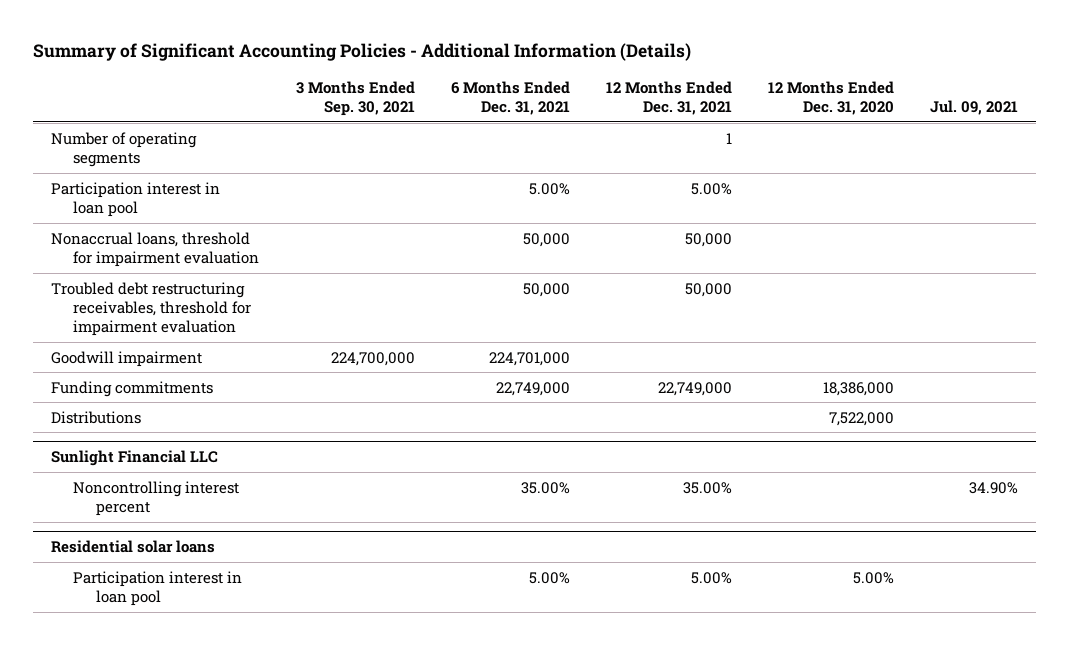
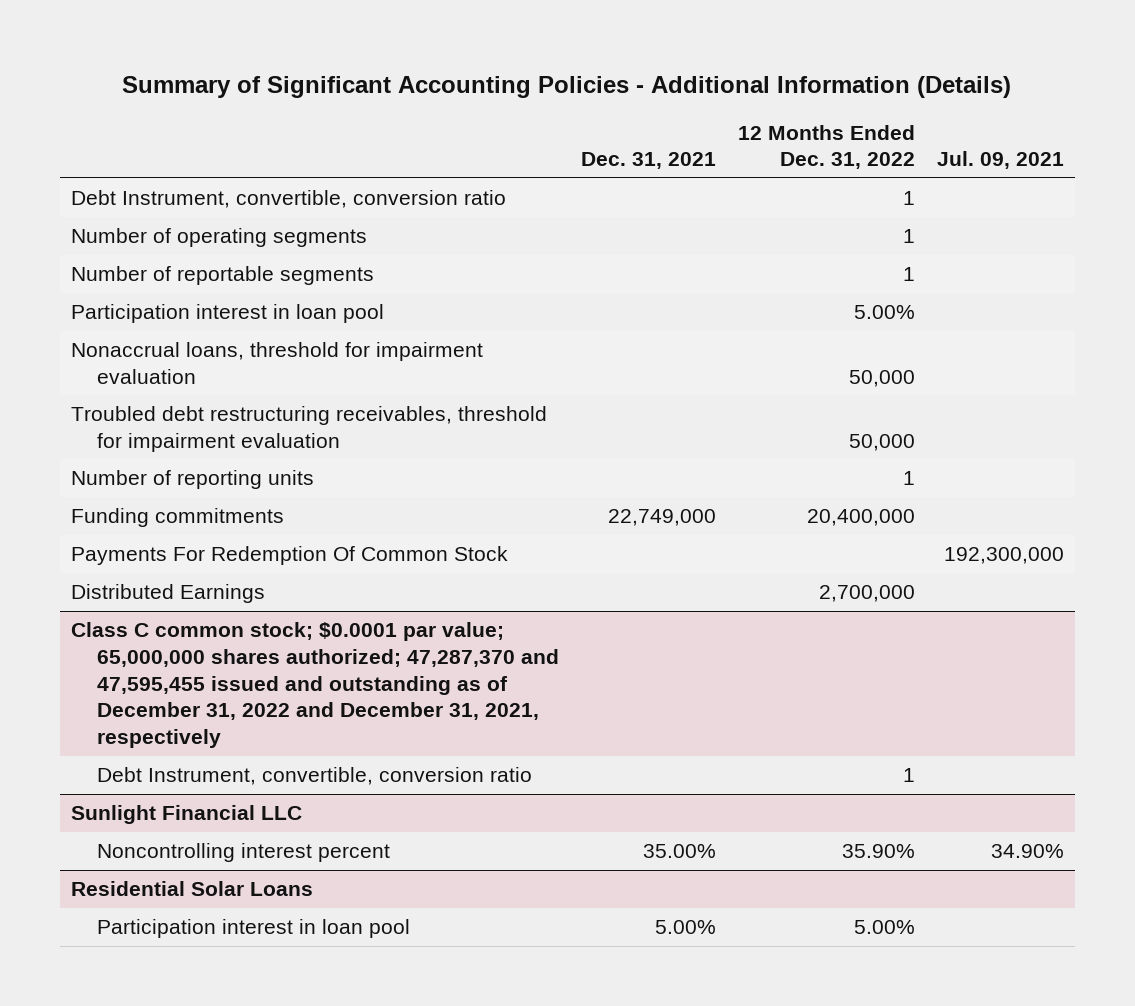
- | 3 Months Ended Sep. 30, 2021 | 6 Months Ended Dec. 31, 2021 | 12 Months Ended Dec. 31, 2021 | 12 Months Ended Dec. 31, 2020 | Jul. 09, 2021
+ | Dec. 31, 2021 | 12 Months Ended Dec. 31, 2022 | Jul. 09, 2021
+ Debt Instrument, convertible, conversion ratio | | 1 |
+ Number of reportable segments | | 1 |
- Goodwill impairment | 224,700,000 | 224,701,000 | | |
+ Number of reporting units | | 1 |
- Distributions | | | | 7,522,000 |
+ Payments For Redemption Of Common Stock | | | 192,300,000
+ Distributed Earnings | | 2,700,000 |
+ Class C common stock; $0.0001 par value; 65,000,000 shares authorized; 47,287,370 and 47,595,455 issued and outstanding as of December 31, 2022 and December 31, 2021, respectively
+ Debt Instrument, convertible, conversion ratio | | 1 |
- Residential solar loans
+ Residential Solar Loans

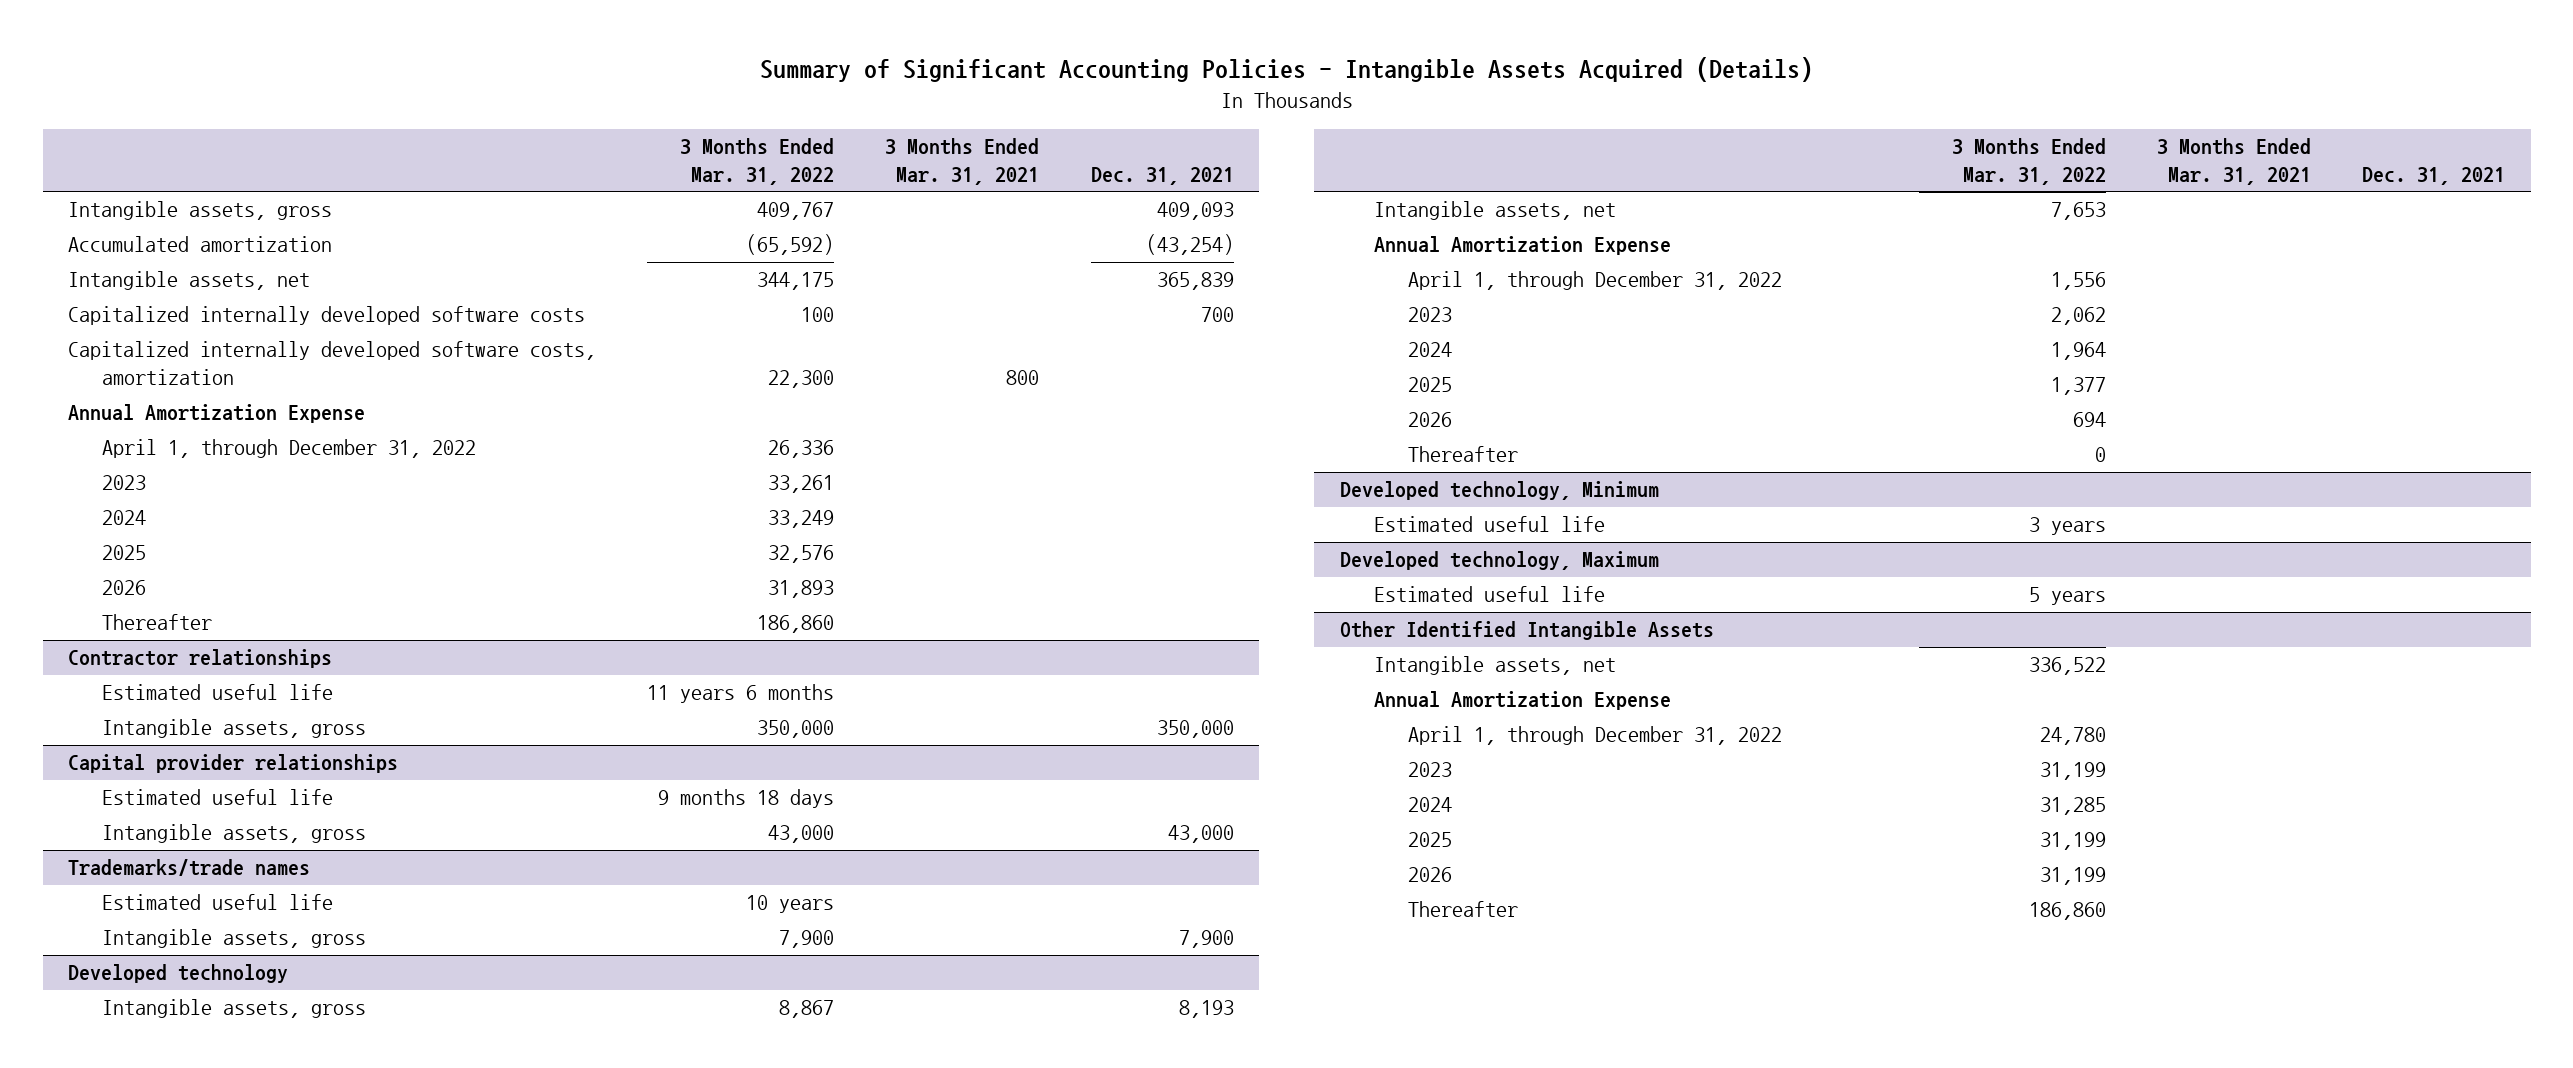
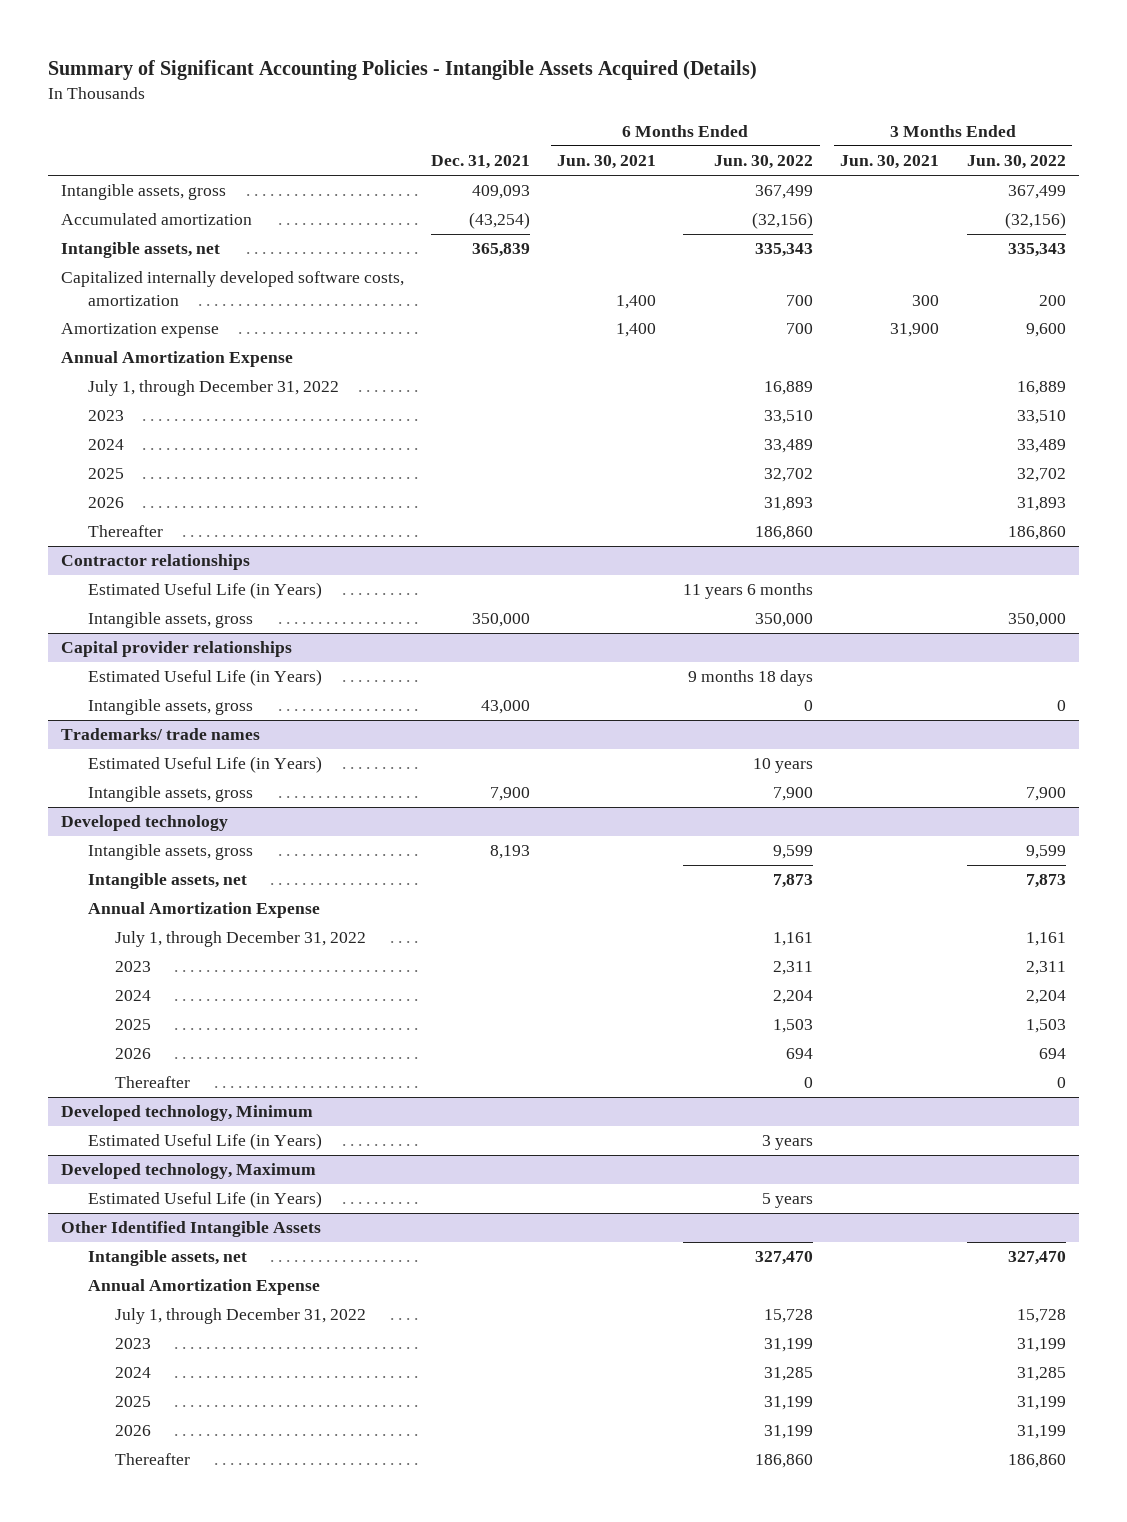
- | 3 Months Ended Mar. 31, 2022 | 3 Months Ended Mar. 31, 2021 | Dec. 31, 2021
+ | Dec. 31, 2021 | 6 Months Ended Jun. 30, 2021 | 6 Months Ended Jun. 30, 2022 | 3 Months Ended Jun. 30, 2021 | 3 Months Ended Jun. 30, 2022
- Capitalized internally developed software costs | 100 | | 700
+ Amortization expense | | 1,400 | 700 | 31,900 | 9,600
- April 1, through December 31, 2022 | 26,336 | |
+ July 1, through December 31, 2022 | | | 16,889 | | 16,889
@ Contractor relationships
- Estimated useful life | 11 years 6 months | |
+ Estimated Useful Life (in Years) | | | 11 years 6 months | |
@ Capital provider relationships
- Estimated useful life | 9 months 18 days | |
+ Estimated Useful Life (in Years) | | | 9 months 18 days | |
- Trademarks/trade names
- Estimated useful life | 10 years | |
+ Trademarks/ trade names
+ Estimated Useful Life (in Years) | | | 10 years | |
@ Developed technology
- April 1, through December 31, 2022 | 1,556 | |
+ July 1, through December 31, 2022 | | | 1,161 | | 1,161
@ Developed technology, Minimum
- Estimated useful life | 3 years | |
+ Estimated Useful Life (in Years) | | | 3 years | |
@ Developed technology, Maximum
- Estimated useful life | 5 years | |
+ Estimated Useful Life (in Years) | | | 5 years | |
@ Other Identified Intangible Assets
- April 1, through December 31, 2022 | 24,780 | |
+ July 1, through December 31, 2022 | | | 15,728 | | 15,728

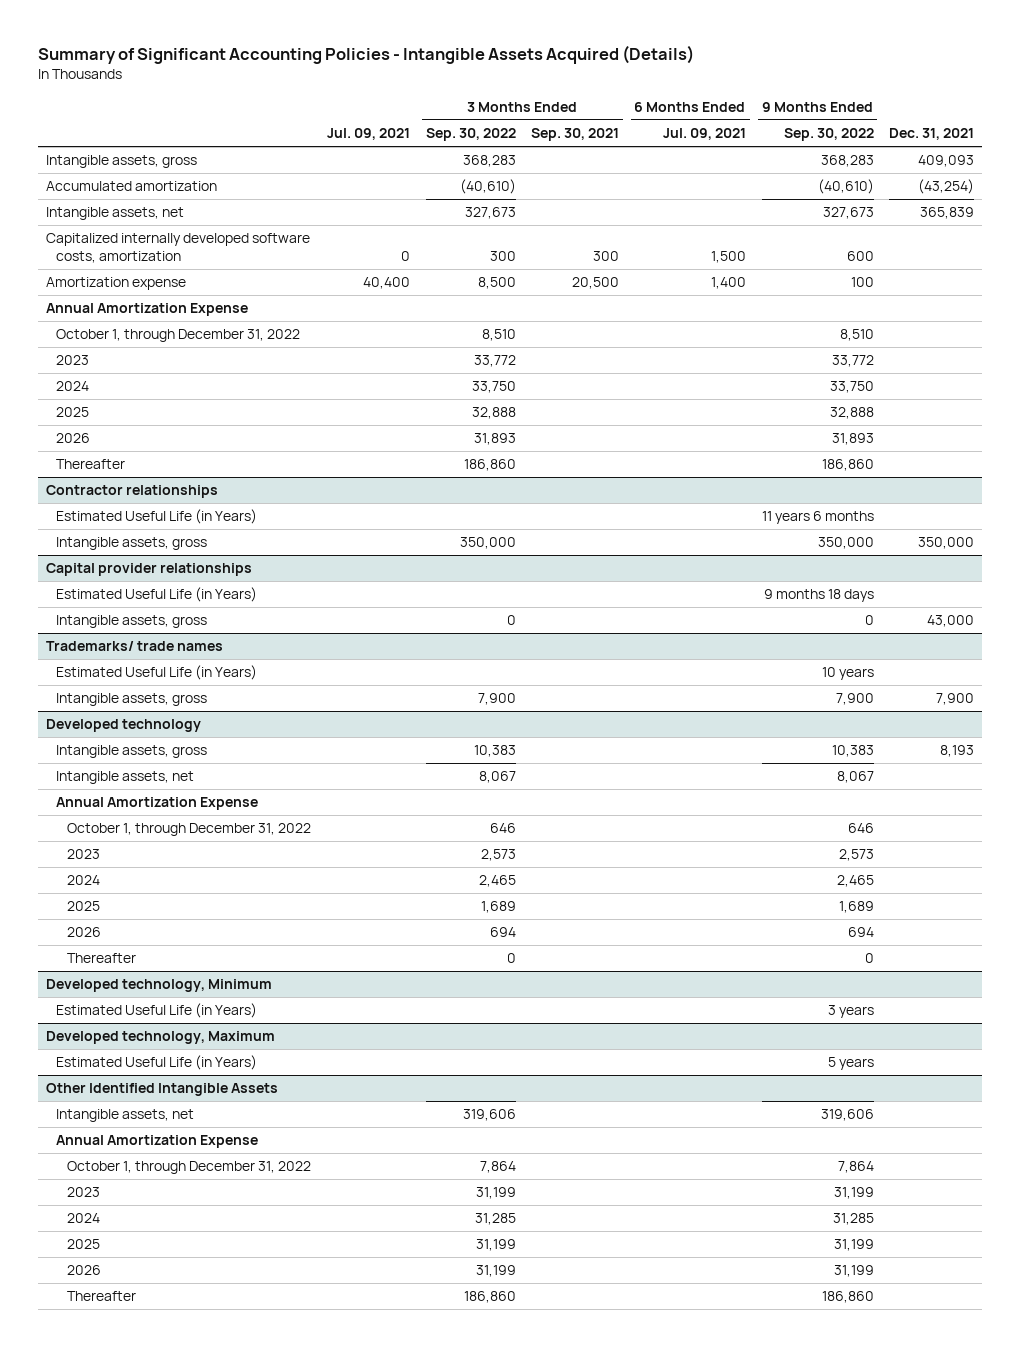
- | Dec. 31, 2021 | 6 Months Ended Jun. 30, 2021 | 6 Months Ended Jun. 30, 2022 | 3 Months Ended Jun. 30, 2021 | 3 Months Ended Jun. 30, 2022
+ | Jul. 09, 2021 | 3 Months Ended Sep. 30, 2022 | 3 Months Ended Sep. 30, 2021 | 6 Months Ended Jul. 09, 2021 | 9 Months Ended Sep. 30, 2022 | Dec. 31, 2021
- July 1, through December 31, 2022 | | | 16,889 | | 16,889
+ October 1, through December 31, 2022 | | 8,510 | | | 8,510 |
@ Developed technology
- July 1, through December 31, 2022 | | | 1,161 | | 1,161
+ October 1, through December 31, 2022 | | 646 | | | 646 |
@ Other Identified Intangible Assets
- July 1, through December 31, 2022 | | | 15,728 | | 15,728
+ October 1, through December 31, 2022 | | 7,864 | | | 7,864 |

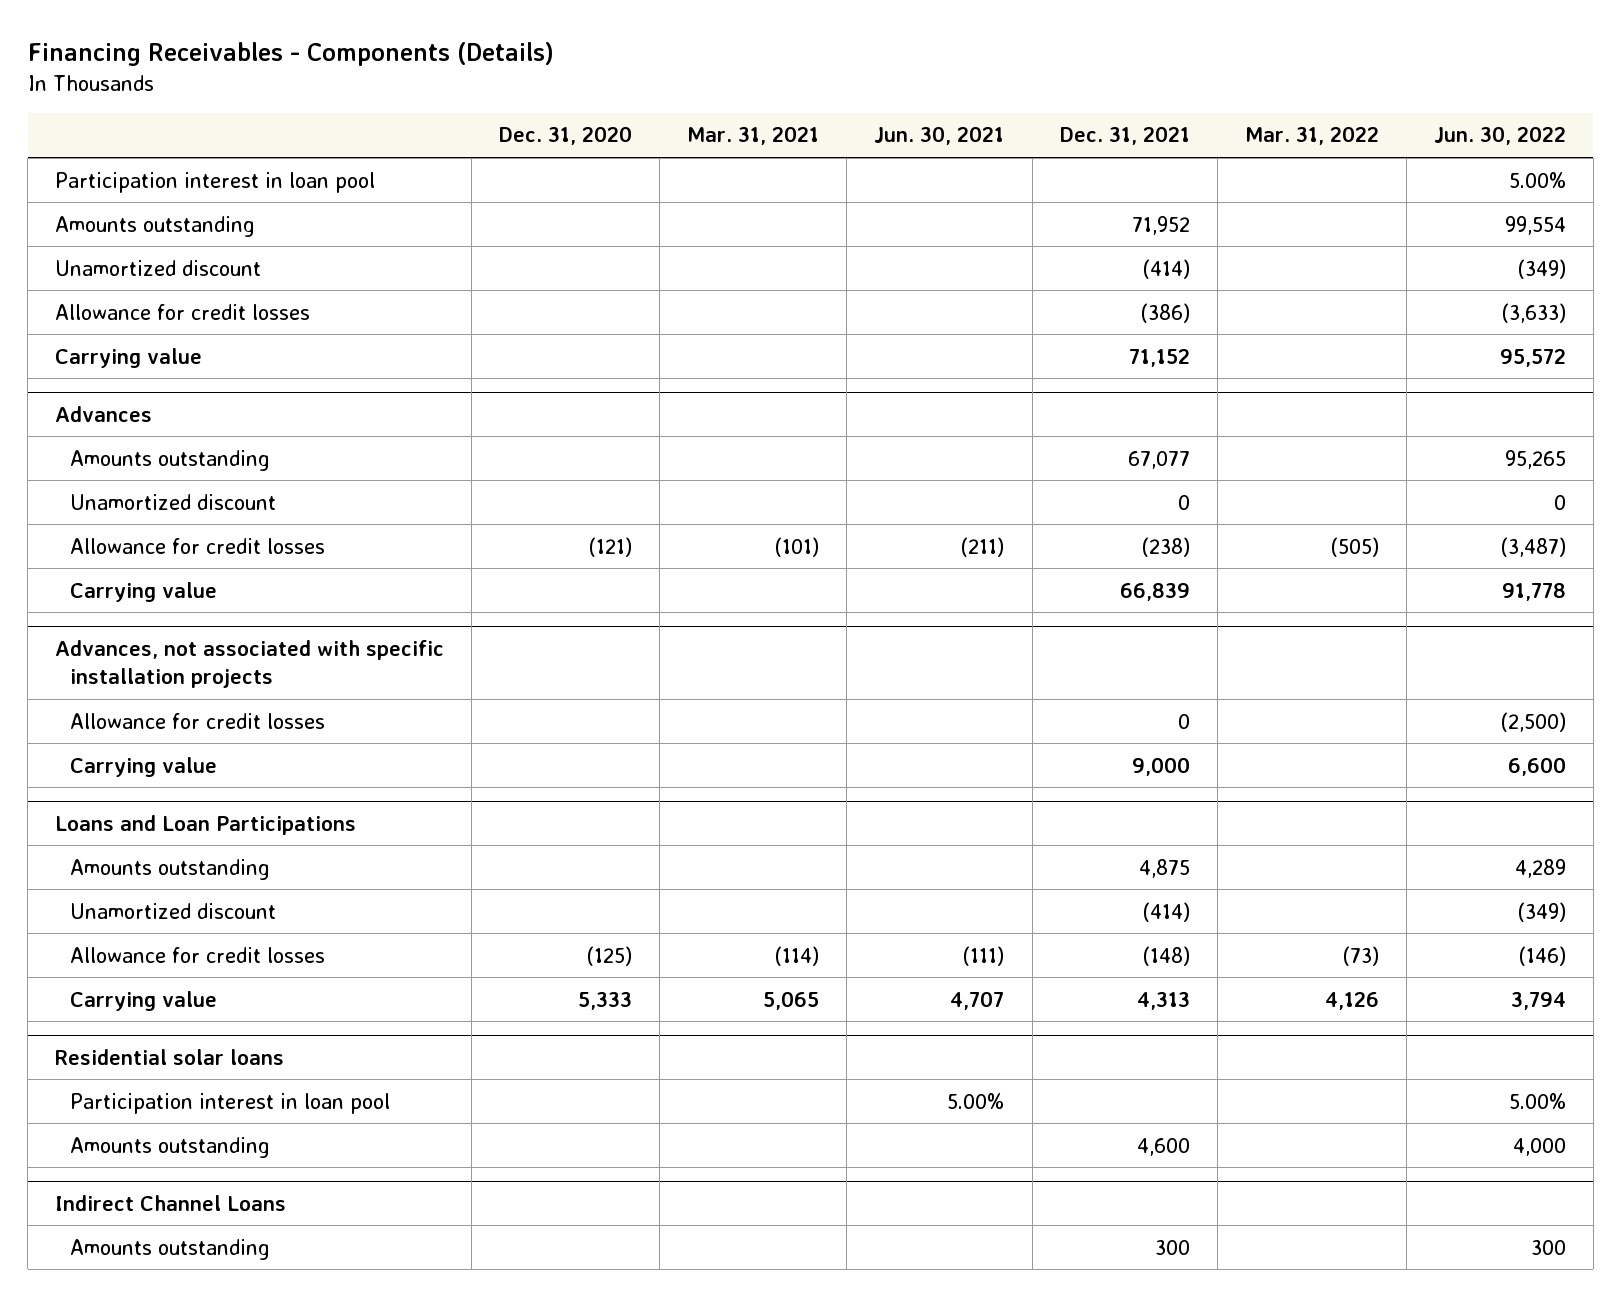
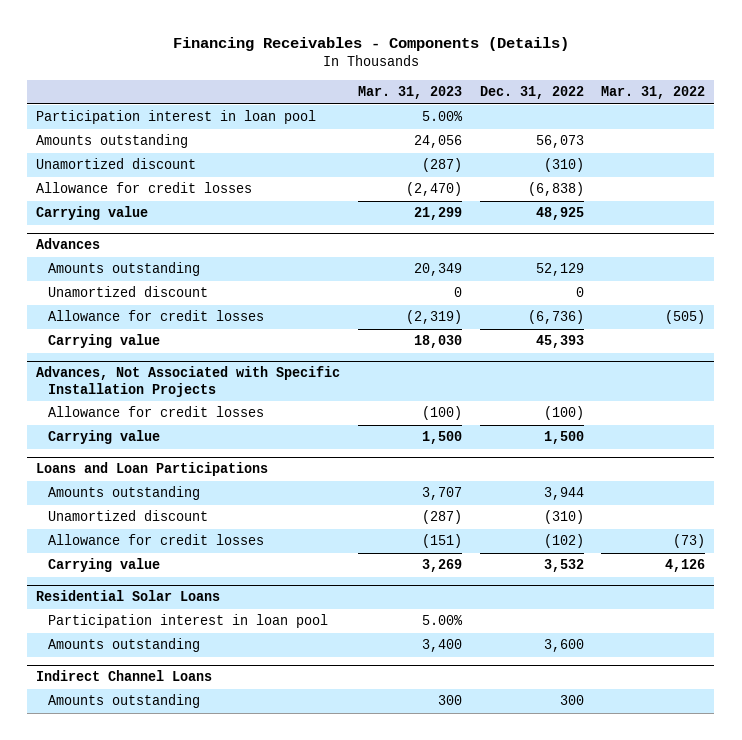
- | Dec. 31, 2020 | Mar. 31, 2021 | Jun. 30, 2021 | Dec. 31, 2021 | Mar. 31, 2022 | Jun. 30, 2022
+ | Mar. 31, 2023 | Dec. 31, 2022 | Mar. 31, 2022
- Advances, not associated with specific installation projects
+ Advances, Not Associated with Specific Installation Projects
- Residential solar loans
+ Residential Solar Loans

